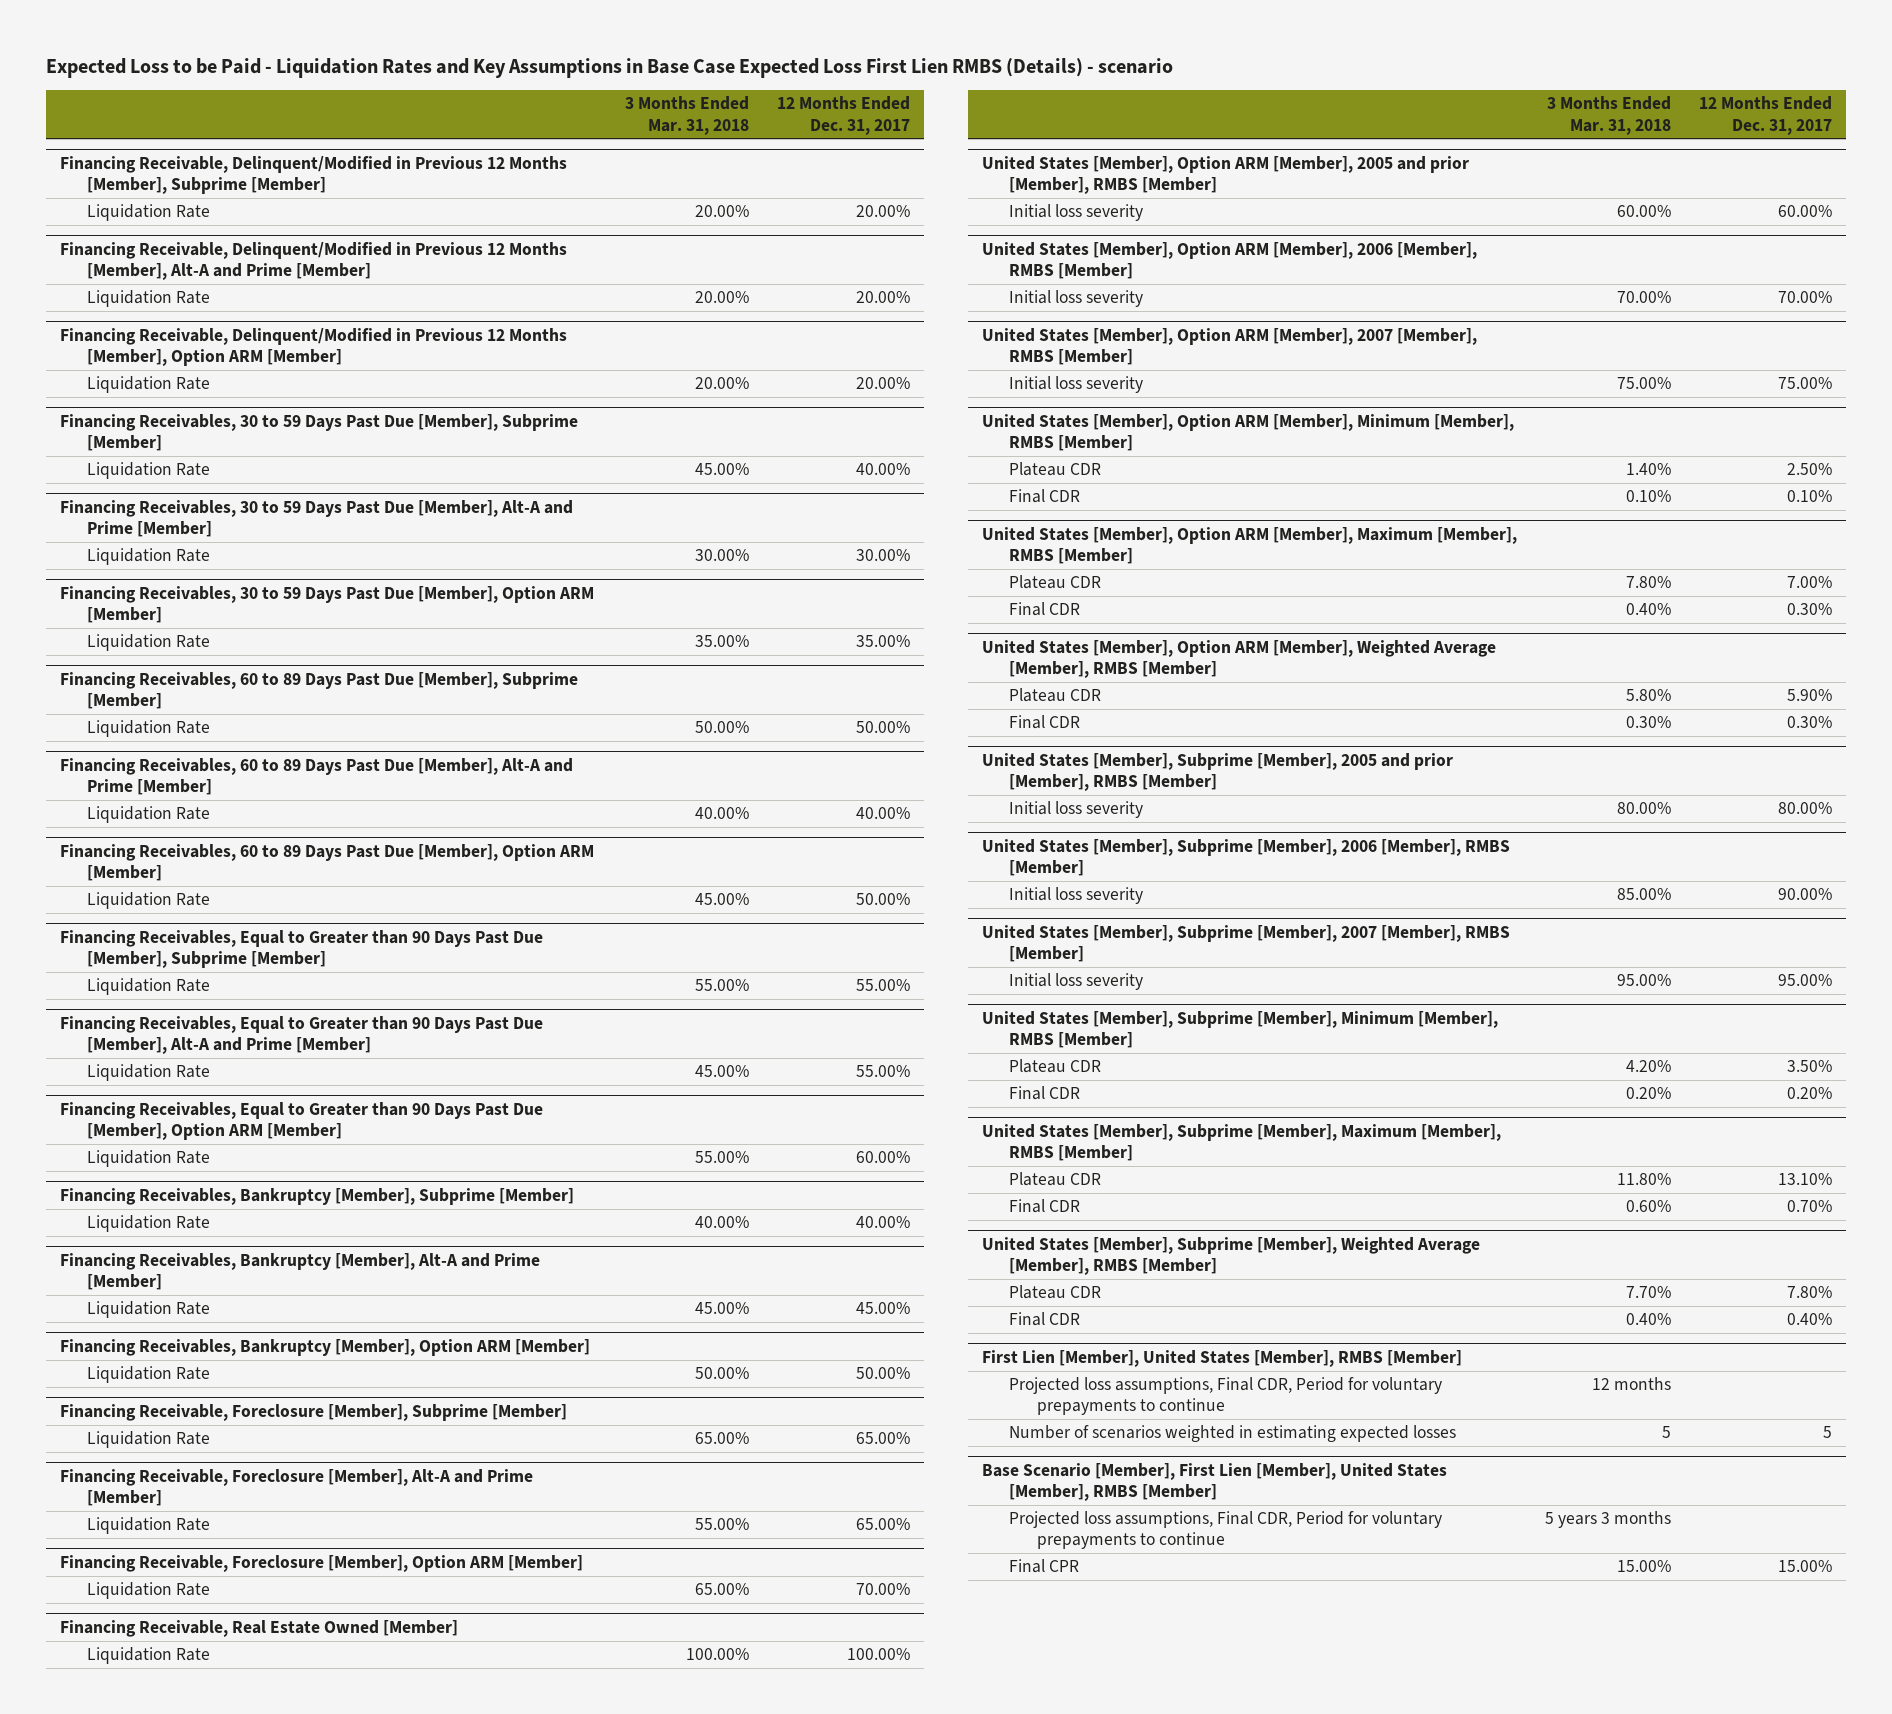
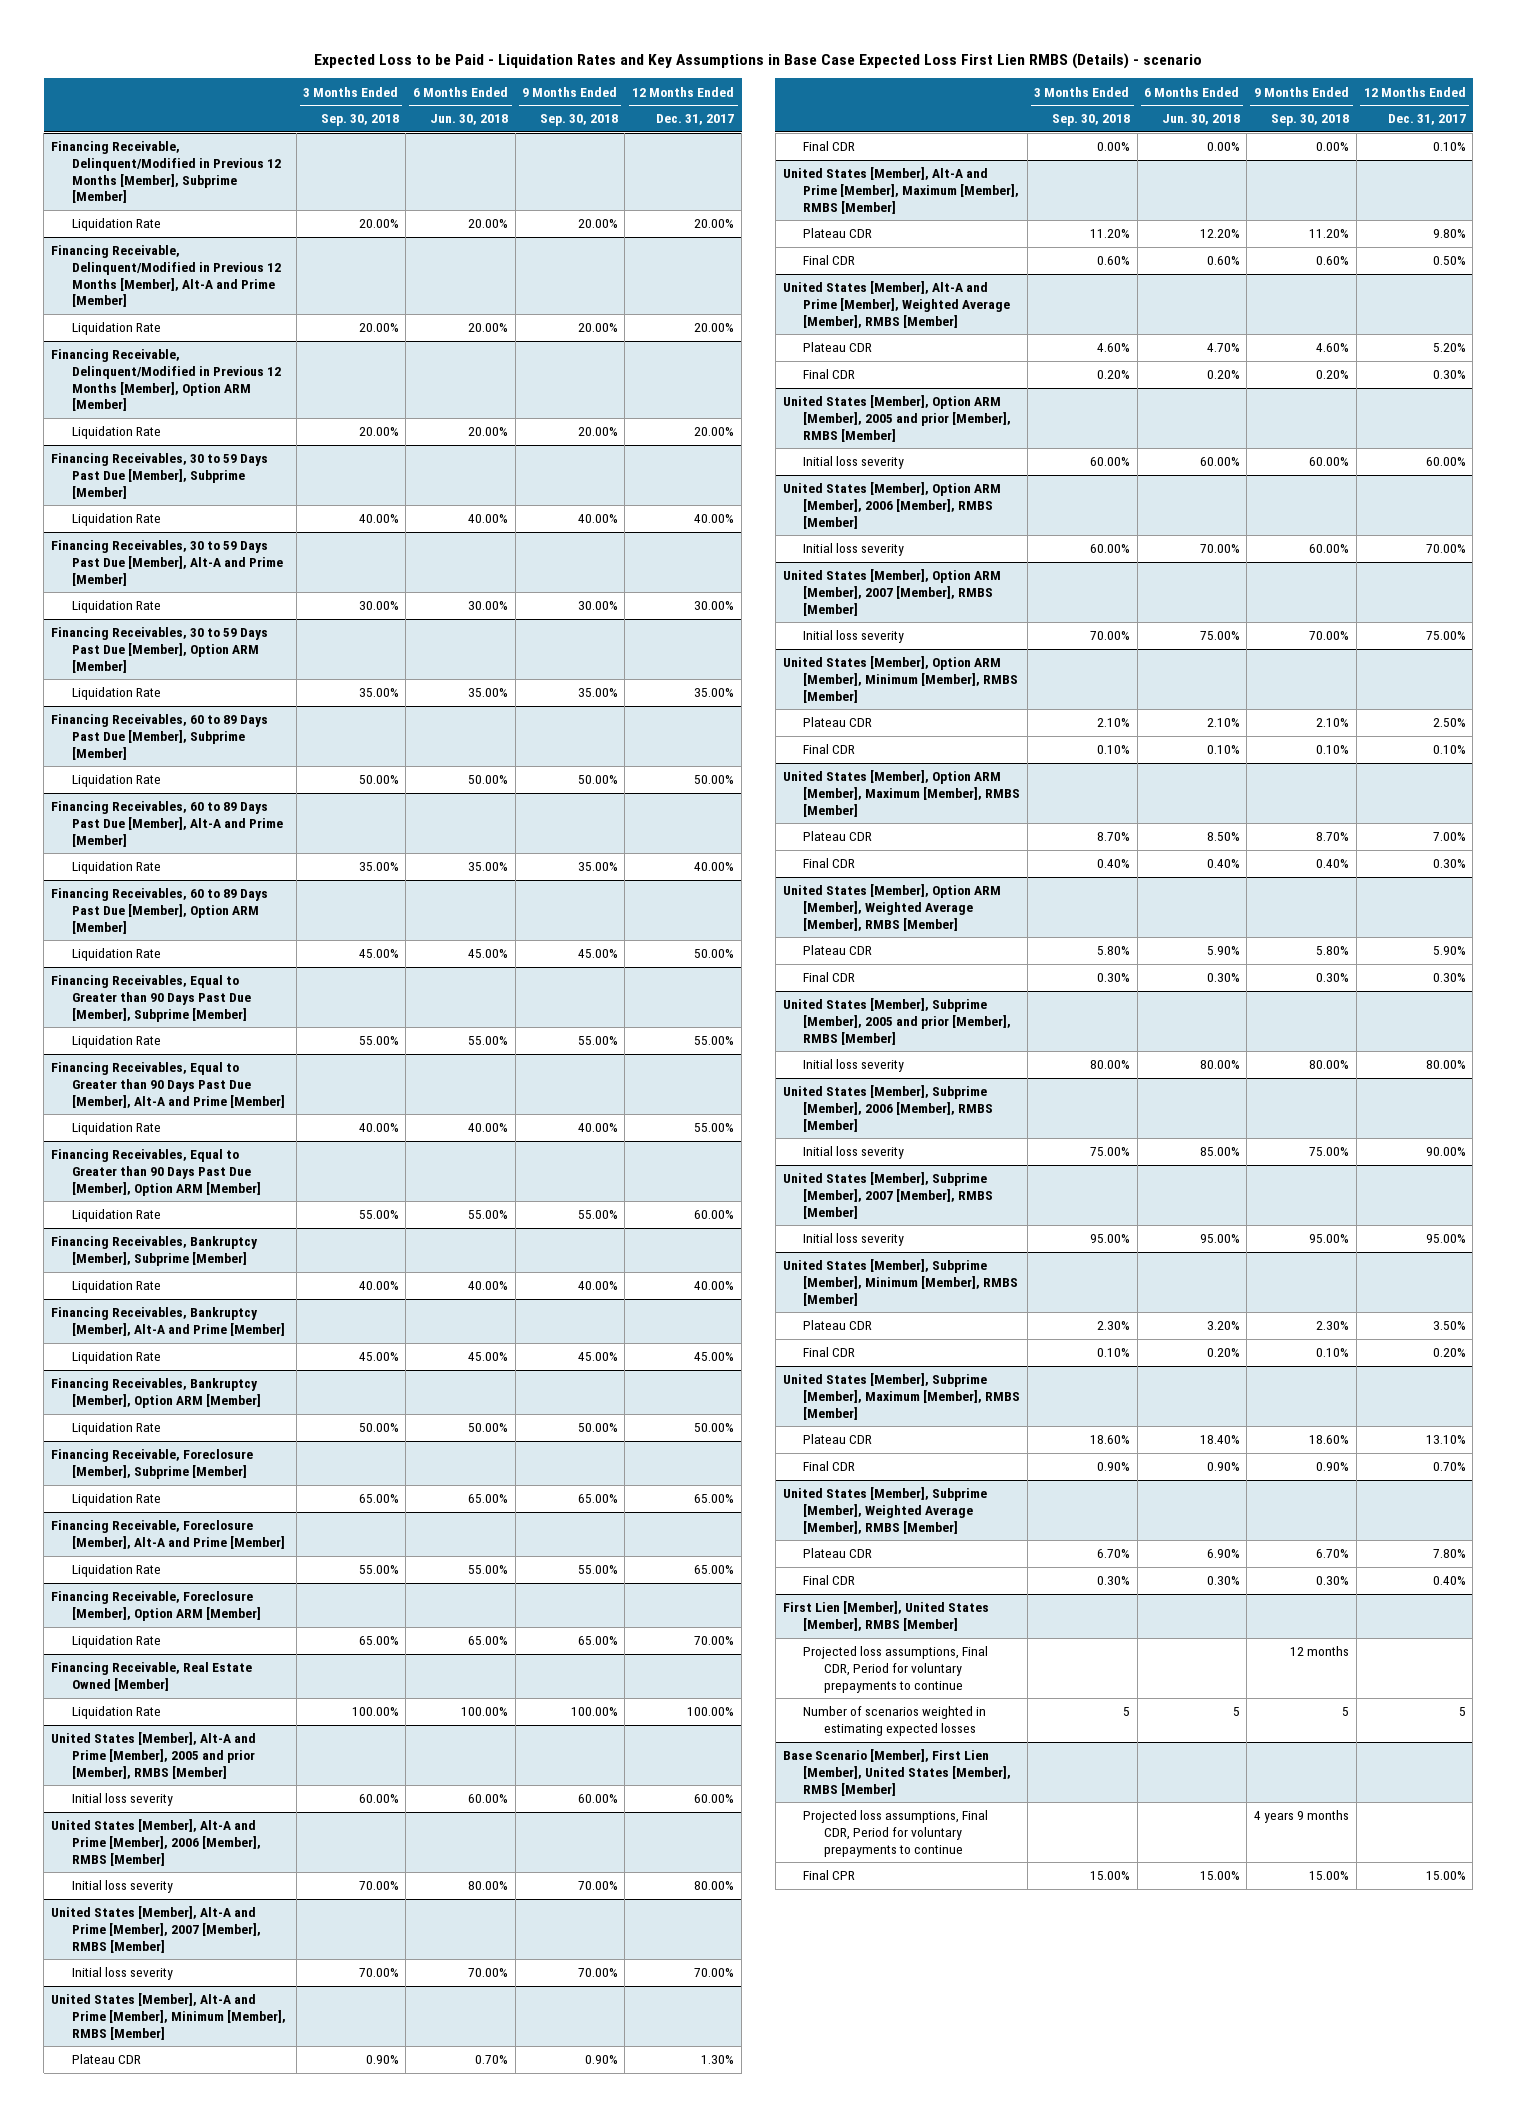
- | 3 Months Ended Mar. 31, 2018 | 12 Months Ended Dec. 31, 2017
+ | 3 Months Ended Sep. 30, 2018 | 6 Months Ended Jun. 30, 2018 | 9 Months Ended Sep. 30, 2018 | 12 Months Ended Dec. 31, 2017
+ United States [Member], Alt-A and Prime [Member], 2005 and prior [Member], RMBS [Member]
+ Initial loss severity | 60.00% | 60.00% | 60.00% | 60.00%
+ United States [Member], Alt-A and Prime [Member], 2006 [Member], RMBS [Member]
+ Initial loss severity | 70.00% | 80.00% | 70.00% | 80.00%
+ United States [Member], Alt-A and Prime [Member], 2007 [Member], RMBS [Member]
+ Initial loss severity | 70.00% | 70.00% | 70.00% | 70.00%
+ United States [Member], Alt-A and Prime [Member], Minimum [Member], RMBS [Member]
+ Plateau CDR | 0.90% | 0.70% | 0.90% | 1.30%
+ Final CDR | 0.00% | 0.00% | 0.00% | 0.10%
+ United States [Member], Alt-A and Prime [Member], Maximum [Member], RMBS [Member]
+ Plateau CDR | 11.20% | 12.20% | 11.20% | 9.80%
+ Final CDR | 0.60% | 0.60% | 0.60% | 0.50%
+ United States [Member], Alt-A and Prime [Member], Weighted Average [Member], RMBS [Member]
+ Plateau CDR | 4.60% | 4.70% | 4.60% | 5.20%
+ Final CDR | 0.20% | 0.20% | 0.20% | 0.30%

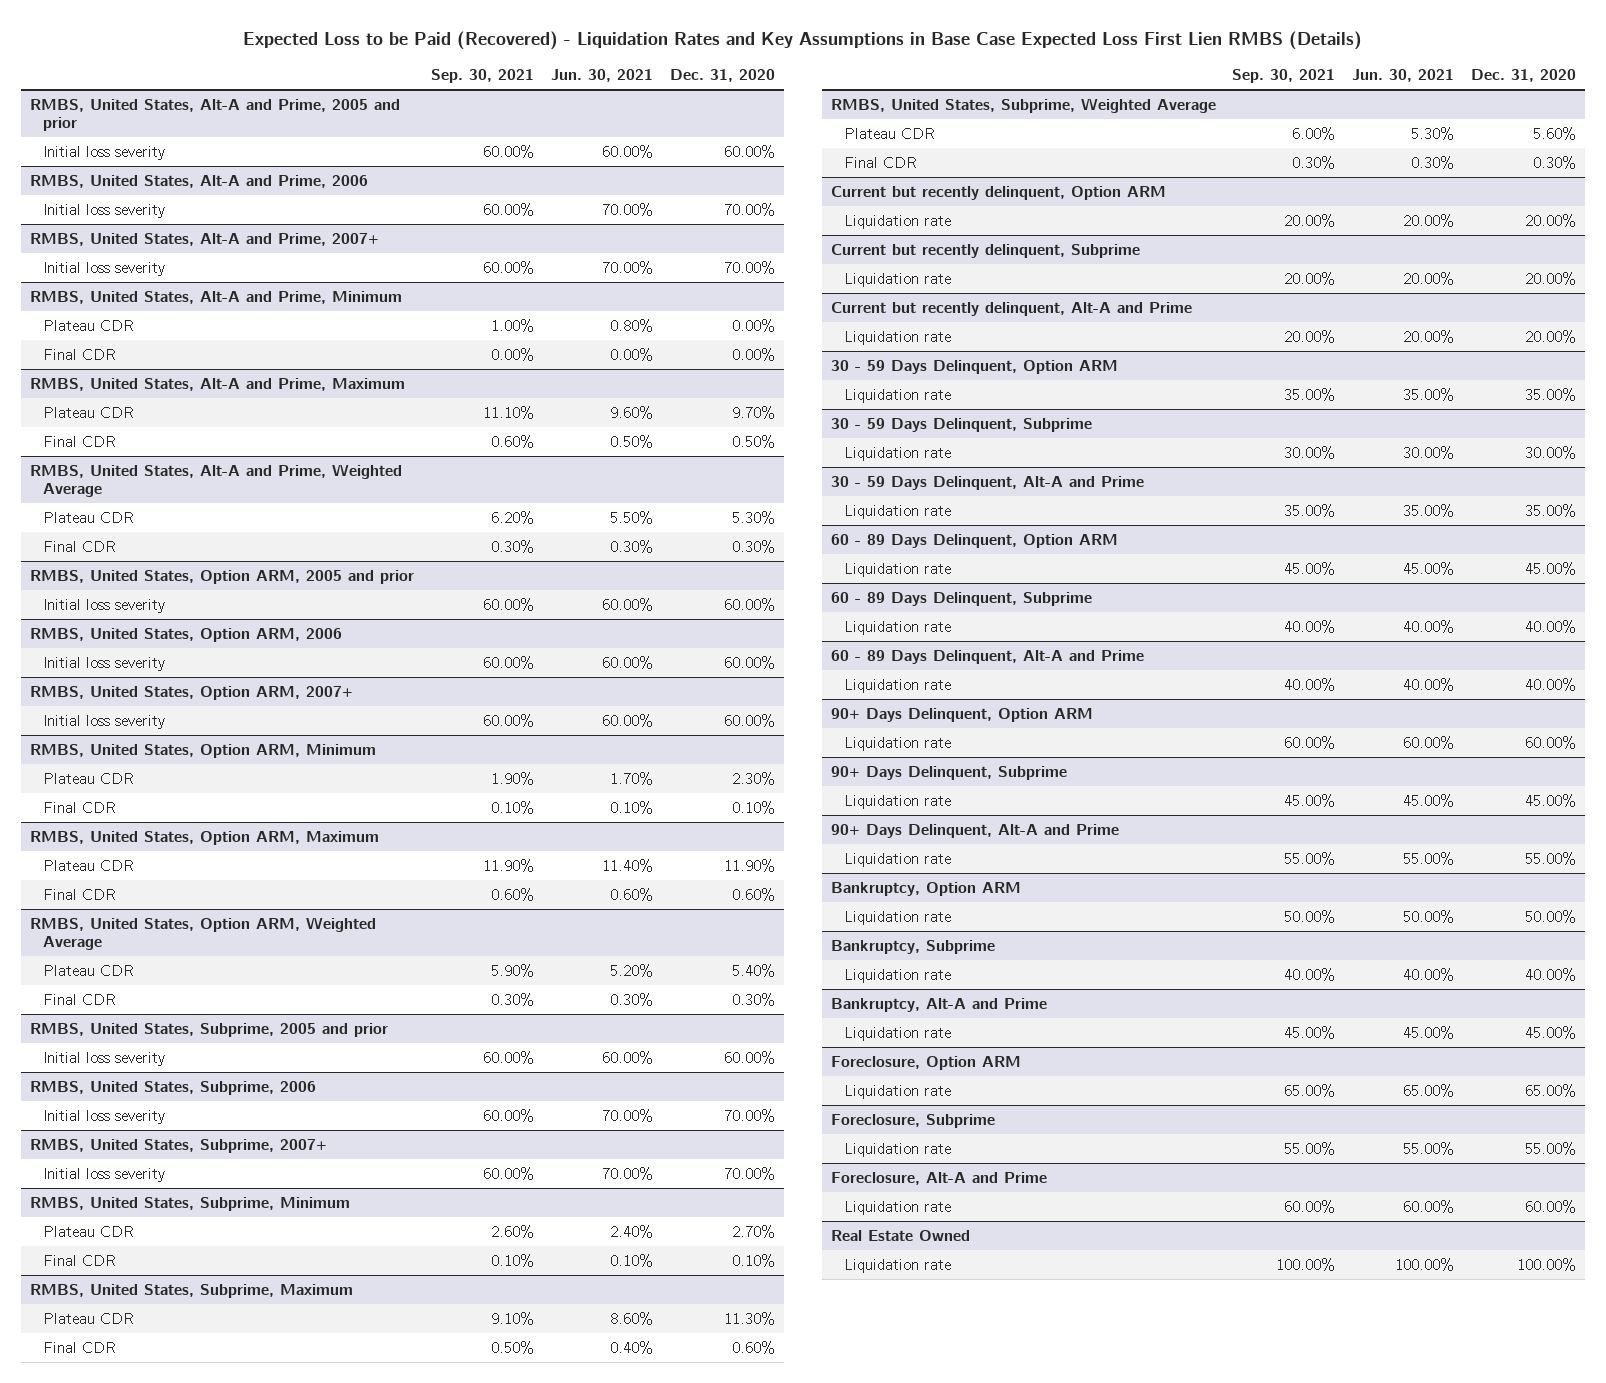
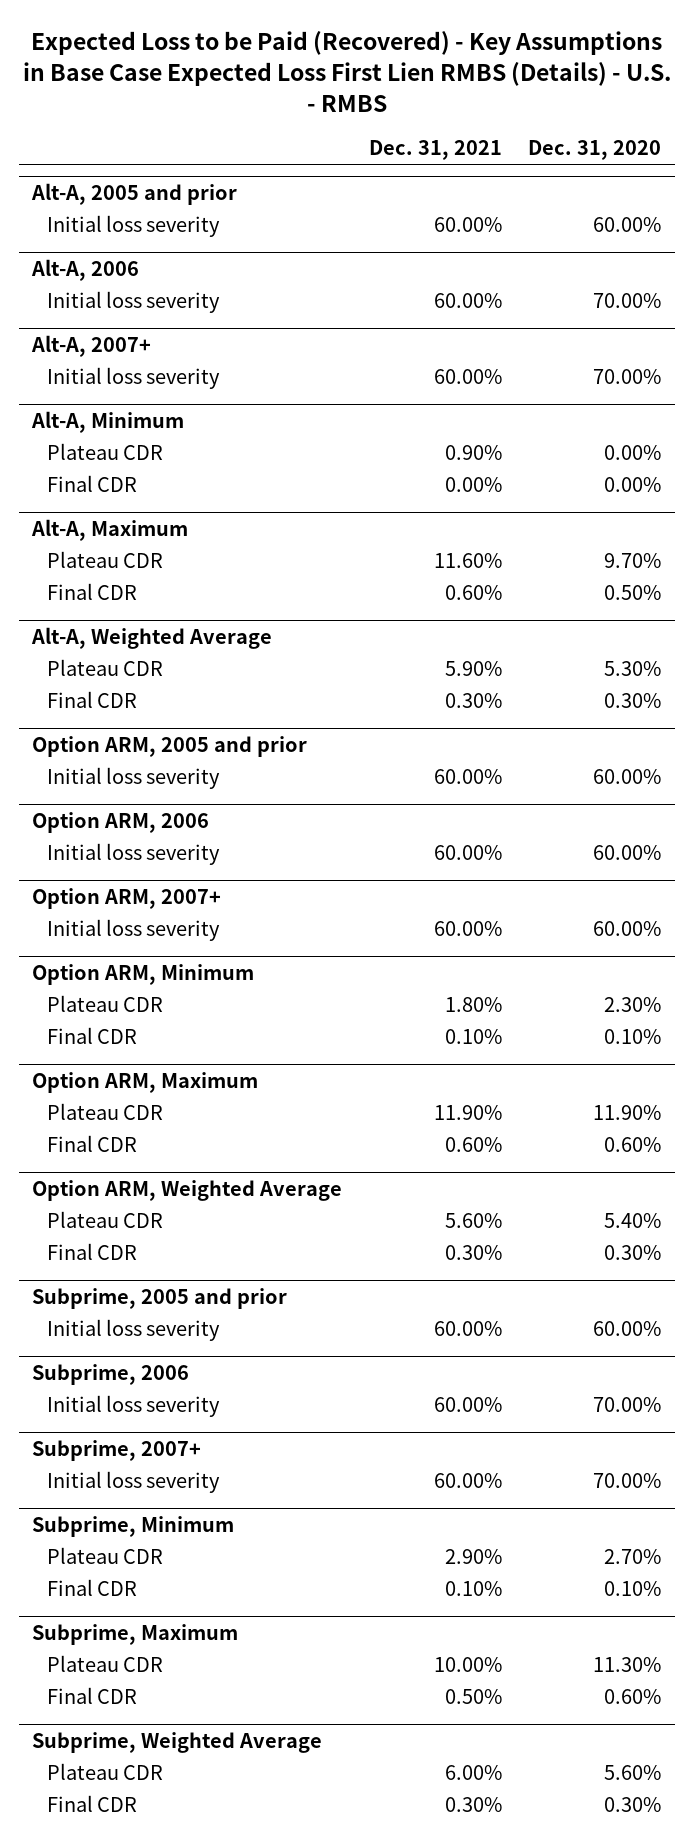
- Expected Loss to be Paid (Recovered) - Liquidation Rates and Key Assumptions in Base Case Expected Loss First Lien RMBS (Details)
+ Expected Loss to be Paid (Recovered) - Key Assumptions in Base Case Expected Loss First Lien RMBS (Details) - U.S. - RMBS
- | Sep. 30, 2021 | Jun. 30, 2021 | Dec. 31, 2020
+ | Dec. 31, 2021 | Dec. 31, 2020
- RMBS, United States, Alt-A and Prime, 2005 and prior
+ Alt-A, 2005 and prior
- RMBS, United States, Alt-A and Prime, 2006
+ Alt-A, 2006
- RMBS, United States, Alt-A and Prime, 2007+
+ Alt-A, 2007+
- RMBS, United States, Alt-A and Prime, Minimum
+ Alt-A, Minimum
- RMBS, United States, Alt-A and Prime, Maximum
+ Alt-A, Maximum
- RMBS, United States, Alt-A and Prime, Weighted Average
+ Alt-A, Weighted Average
- RMBS, United States, Option ARM, 2005 and prior
+ Option ARM, 2005 and prior
- RMBS, United States, Option ARM, 2006
+ Option ARM, 2006
- RMBS, United States, Option ARM, 2007+
+ Option ARM, 2007+
- RMBS, United States, Option ARM, Minimum
+ Option ARM, Minimum
- RMBS, United States, Option ARM, Maximum
+ Option ARM, Maximum
- RMBS, United States, Option ARM, Weighted Average
+ Option ARM, Weighted Average
- RMBS, United States, Subprime, 2005 and prior
+ Subprime, 2005 and prior
- RMBS, United States, Subprime, 2006
+ Subprime, 2006
- RMBS, United States, Subprime, 2007+
+ Subprime, 2007+
- RMBS, United States, Subprime, Minimum
+ Subprime, Minimum
- RMBS, United States, Subprime, Maximum
+ Subprime, Maximum
- RMBS, United States, Subprime, Weighted Average
+ Subprime, Weighted Average
- Current but recently delinquent, Option ARM
- Liquidation rate | 20.00% | 20.00% | 20.00%
- Current but recently delinquent, Subprime
- Liquidation rate | 20.00% | 20.00% | 20.00%
- Current but recently delinquent, Alt-A and Prime
- Liquidation rate | 20.00% | 20.00% | 20.00%
- 30 - 59 Days Delinquent, Option ARM
- Liquidation rate | 35.00% | 35.00% | 35.00%
- 30 - 59 Days Delinquent, Subprime
- Liquidation rate | 30.00% | 30.00% | 30.00%
- 30 - 59 Days Delinquent, Alt-A and Prime
- Liquidation rate | 35.00% | 35.00% | 35.00%
- 60 - 89 Days Delinquent, Option ARM
- Liquidation rate | 45.00% | 45.00% | 45.00%
- 60 - 89 Days Delinquent, Subprime
- Liquidation rate | 40.00% | 40.00% | 40.00%
- 60 - 89 Days Delinquent, Alt-A and Prime
- Liquidation rate | 40.00% | 40.00% | 40.00%
- 90+ Days Delinquent, Option ARM
- Liquidation rate | 60.00% | 60.00% | 60.00%
- 90+ Days Delinquent, Subprime
- Liquidation rate | 45.00% | 45.00% | 45.00%
- 90+ Days Delinquent, Alt-A and Prime
- Liquidation rate | 55.00% | 55.00% | 55.00%
- Bankruptcy, Option ARM
- Liquidation rate | 50.00% | 50.00% | 50.00%
- Bankruptcy, Subprime
- Liquidation rate | 40.00% | 40.00% | 40.00%
- Bankruptcy, Alt-A and Prime
- Liquidation rate | 45.00% | 45.00% | 45.00%
- Foreclosure, Option ARM
- Liquidation rate | 65.00% | 65.00% | 65.00%
- Foreclosure, Subprime
- Liquidation rate | 55.00% | 55.00% | 55.00%
- Foreclosure, Alt-A and Prime
- Liquidation rate | 60.00% | 60.00% | 60.00%
- Real Estate Owned
- Liquidation rate | 100.00% | 100.00% | 100.00%

